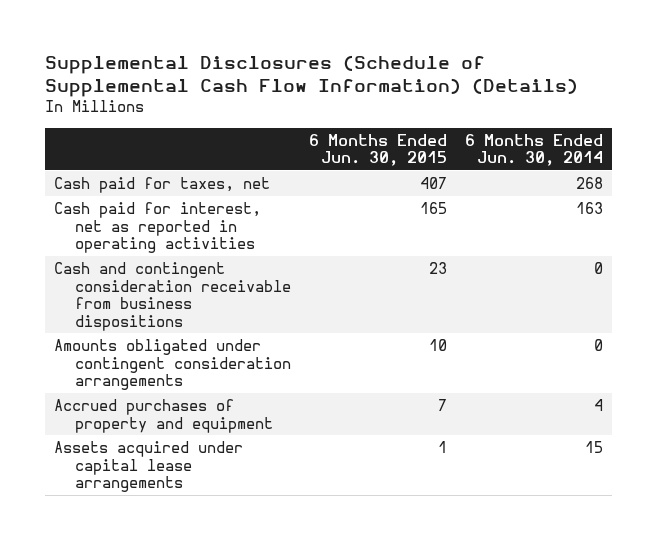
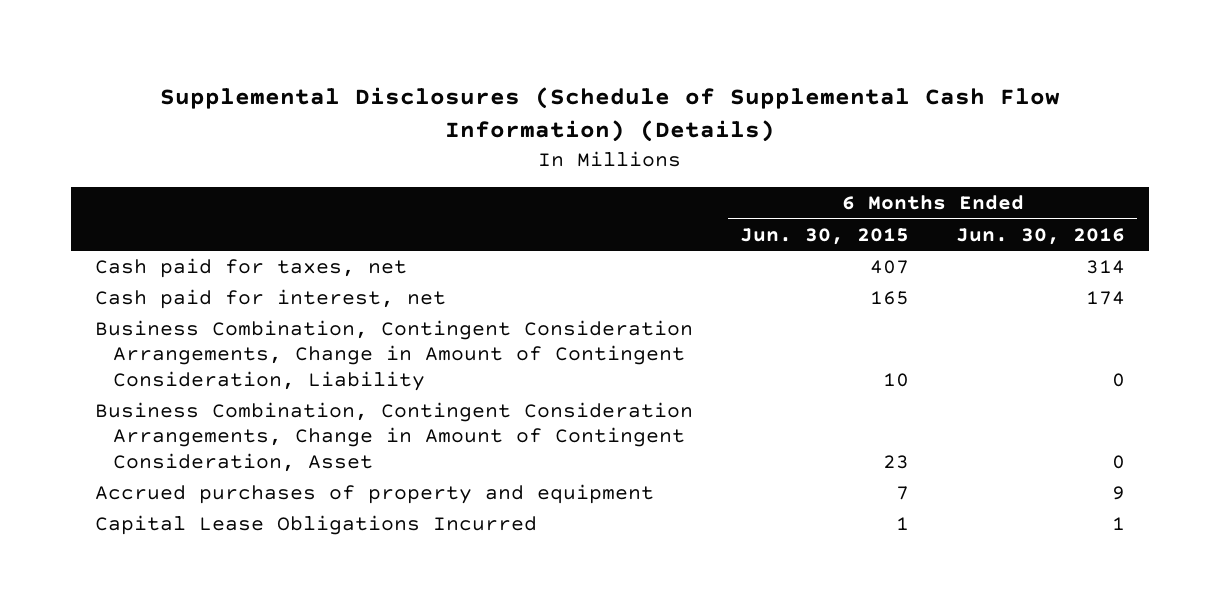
- | 6 Months Ended Jun. 30, 2015 | 6 Months Ended Jun. 30, 2014
+ | 6 Months Ended Jun. 30, 2015 | 6 Months Ended Jun. 30, 2016
- Cash paid for interest, net as reported in operating activities | 165 | 163
- Cash and contingent consideration receivable from business dispositions | 23 | 0
- Amounts obligated under contingent consideration arrangements | 10 | 0
+ Cash paid for interest, net | 165 | 174
+ Business Combination, Contingent Consideration Arrangements, Change in Amount of Contingent Consideration, Liability | 10 | 0
+ Business Combination, Contingent Consideration Arrangements, Change in Amount of Contingent Consideration, Asset | 23 | 0
- Assets acquired under capital lease arrangements | 1 | 15
+ Capital Lease Obligations Incurred | 1 | 1

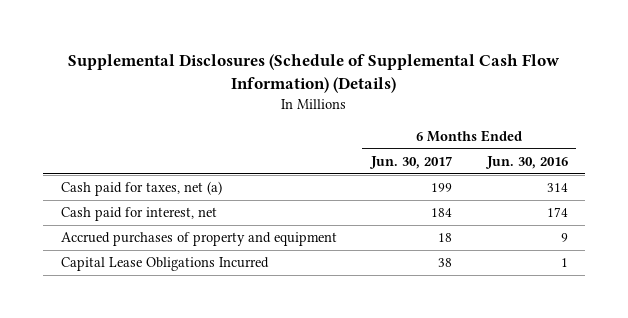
- | 6 Months Ended Jun. 30, 2015 | 6 Months Ended Jun. 30, 2016
+ | 6 Months Ended Jun. 30, 2017 | 6 Months Ended Jun. 30, 2016
- Cash paid for taxes, net | 407 | 314
+ Cash paid for taxes, net (a) | 199 | 314
- Business Combination, Contingent Consideration Arrangements, Change in Amount of Contingent Consideration, Liability | 10 | 0
- Business Combination, Contingent Consideration Arrangements, Change in Amount of Contingent Consideration, Asset | 23 | 0

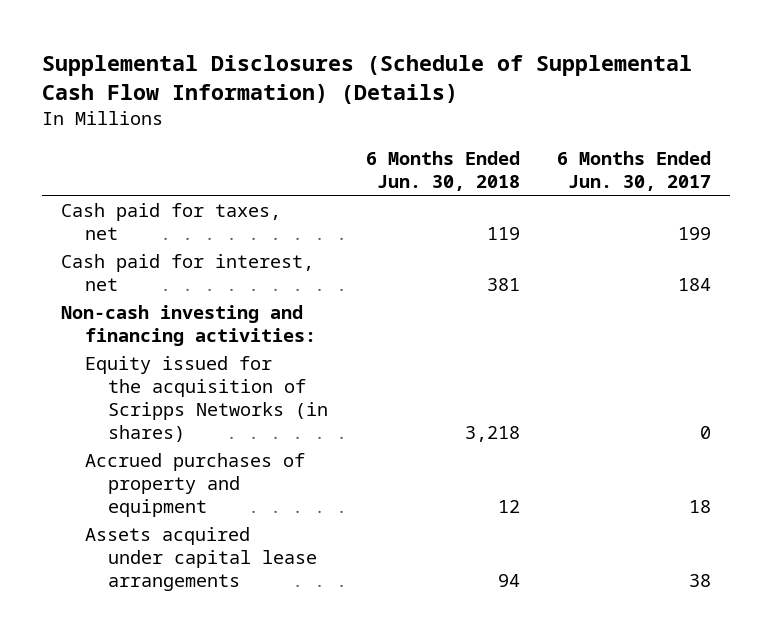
- | 6 Months Ended Jun. 30, 2017 | 6 Months Ended Jun. 30, 2016
+ | 6 Months Ended Jun. 30, 2018 | 6 Months Ended Jun. 30, 2017
- Cash paid for taxes, net (a) | 199 | 314
+ Cash paid for taxes, net | 119 | 199
+ Non-cash investing and financing activities:
+ Equity issued for the acquisition of Scripps Networks (in shares) | 3,218 | 0
- Capital Lease Obligations Incurred | 38 | 1
+ Assets acquired under capital lease arrangements | 94 | 38

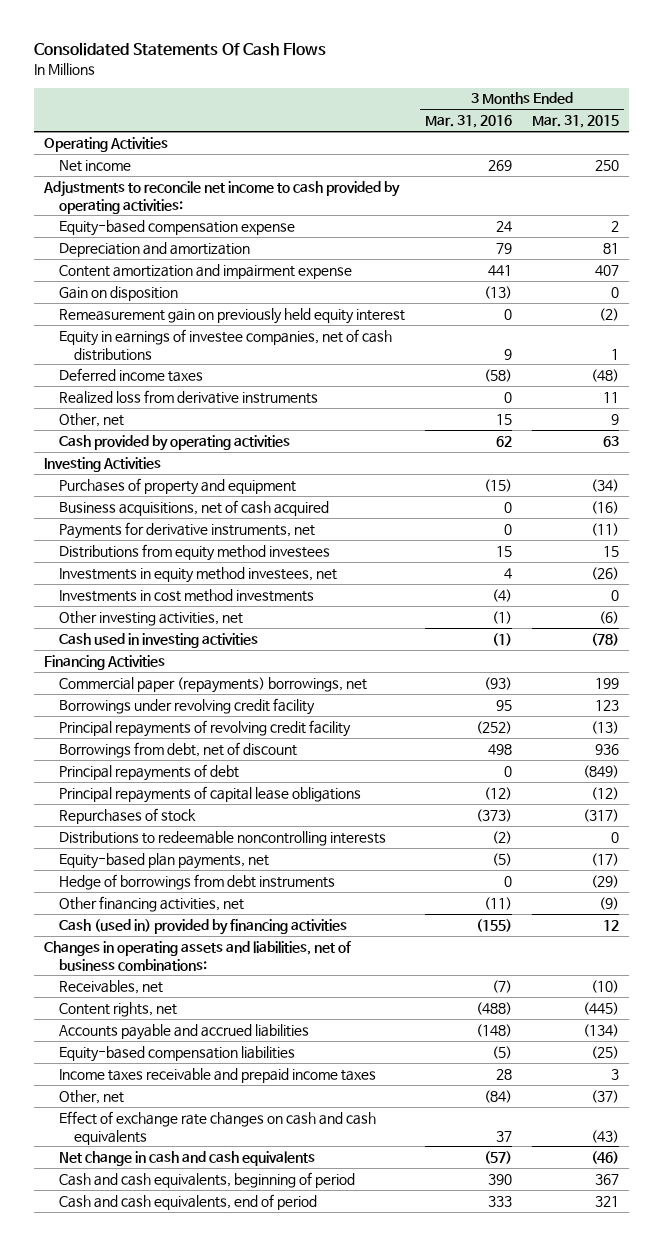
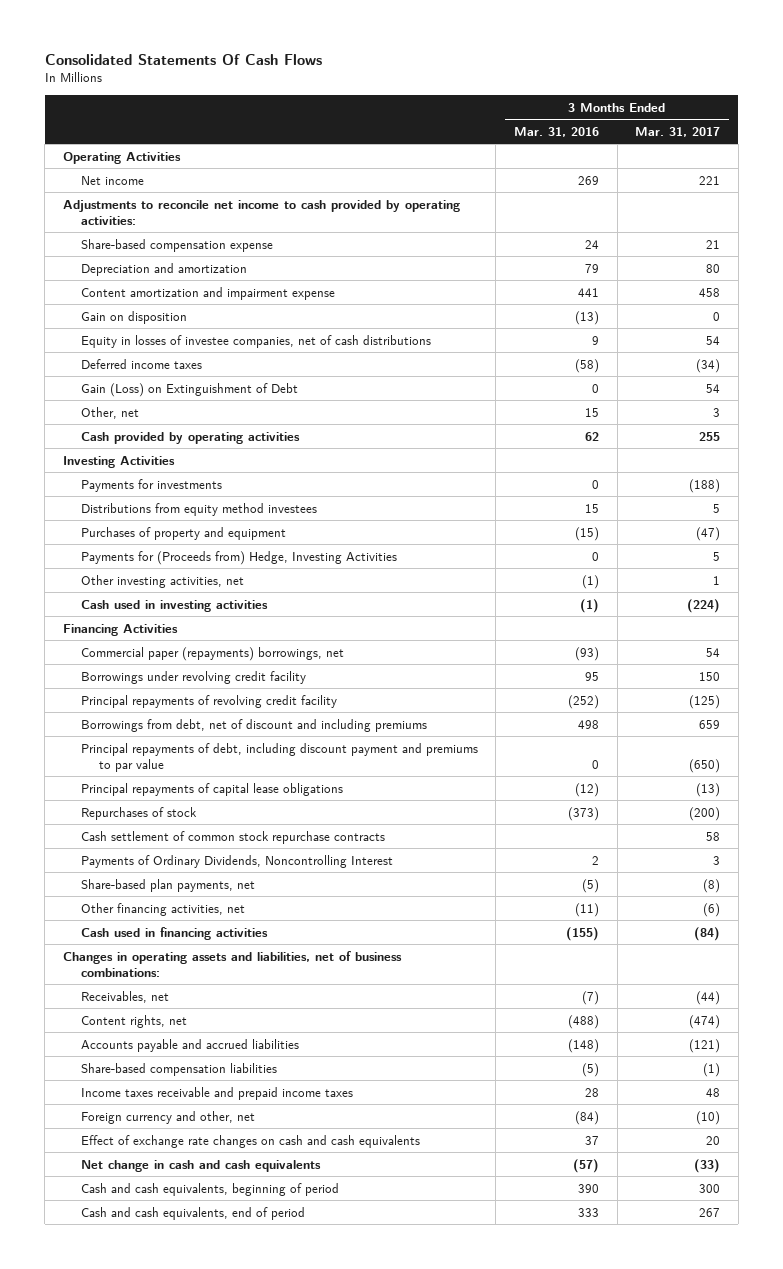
- | 3 Months Ended Mar. 31, 2016 | 3 Months Ended Mar. 31, 2015
+ | 3 Months Ended Mar. 31, 2016 | 3 Months Ended Mar. 31, 2017
- Equity-based compensation expense | 24 | 2
+ Share-based compensation expense | 24 | 21
- Remeasurement gain on previously held equity interest | 0 | (2)
- Equity in earnings of investee companies, net of cash distributions | 9 | 1
+ Equity in losses of investee companies, net of cash distributions | 9 | 54
- Realized loss from derivative instruments | 0 | 11
+ Gain (Loss) on Extinguishment of Debt | 0 | 54
- Business acquisitions, net of cash acquired | 0 | (16)
- Payments for derivative instruments, net | 0 | (11)
+ Payments for investments | 0 | (188)
- Investments in equity method investees, net | 4 | (26)
- Investments in cost method investments | (4) | 0
moved down: Purchases of property and equipment | (15) | (47)
+ Payments for (Proceeds from) Hedge, Investing Activities | 0 | 5
- Borrowings from debt, net of discount | 498 | 936
- Principal repayments of debt | 0 | (849)
+ Borrowings from debt, net of discount and including premiums | 498 | 659
+ Principal repayments of debt, including discount payment and premiums to par value | 0 | (650)
- Distributions to redeemable noncontrolling interests | (2) | 0
- Equity-based plan payments, net | (5) | (17)
- Hedge of borrowings from debt instruments | 0 | (29)
+ Cash settlement of common stock repurchase contracts | | 58
+ Payments of Ordinary Dividends, Noncontrolling Interest | 2 | 3
+ Share-based plan payments, net | (5) | (8)
- Cash (used in) provided by financing activities | (155) | 12
+ Cash used in financing activities | (155) | (84)
- Equity-based compensation liabilities | (5) | (25)
+ Share-based compensation liabilities | (5) | (1)
- Other, net | (84) | (37)
+ Foreign currency and other, net | (84) | (10)

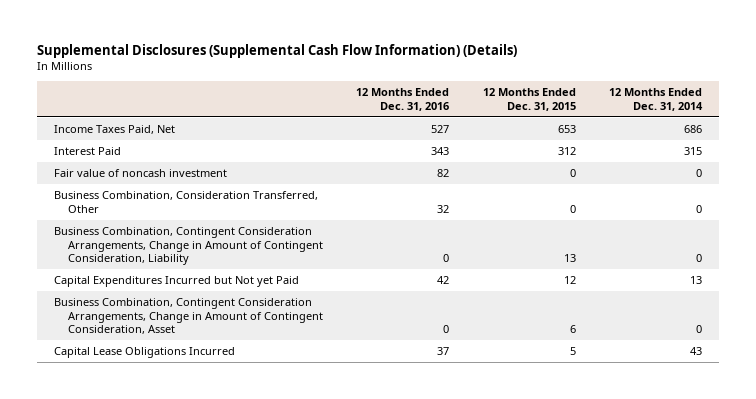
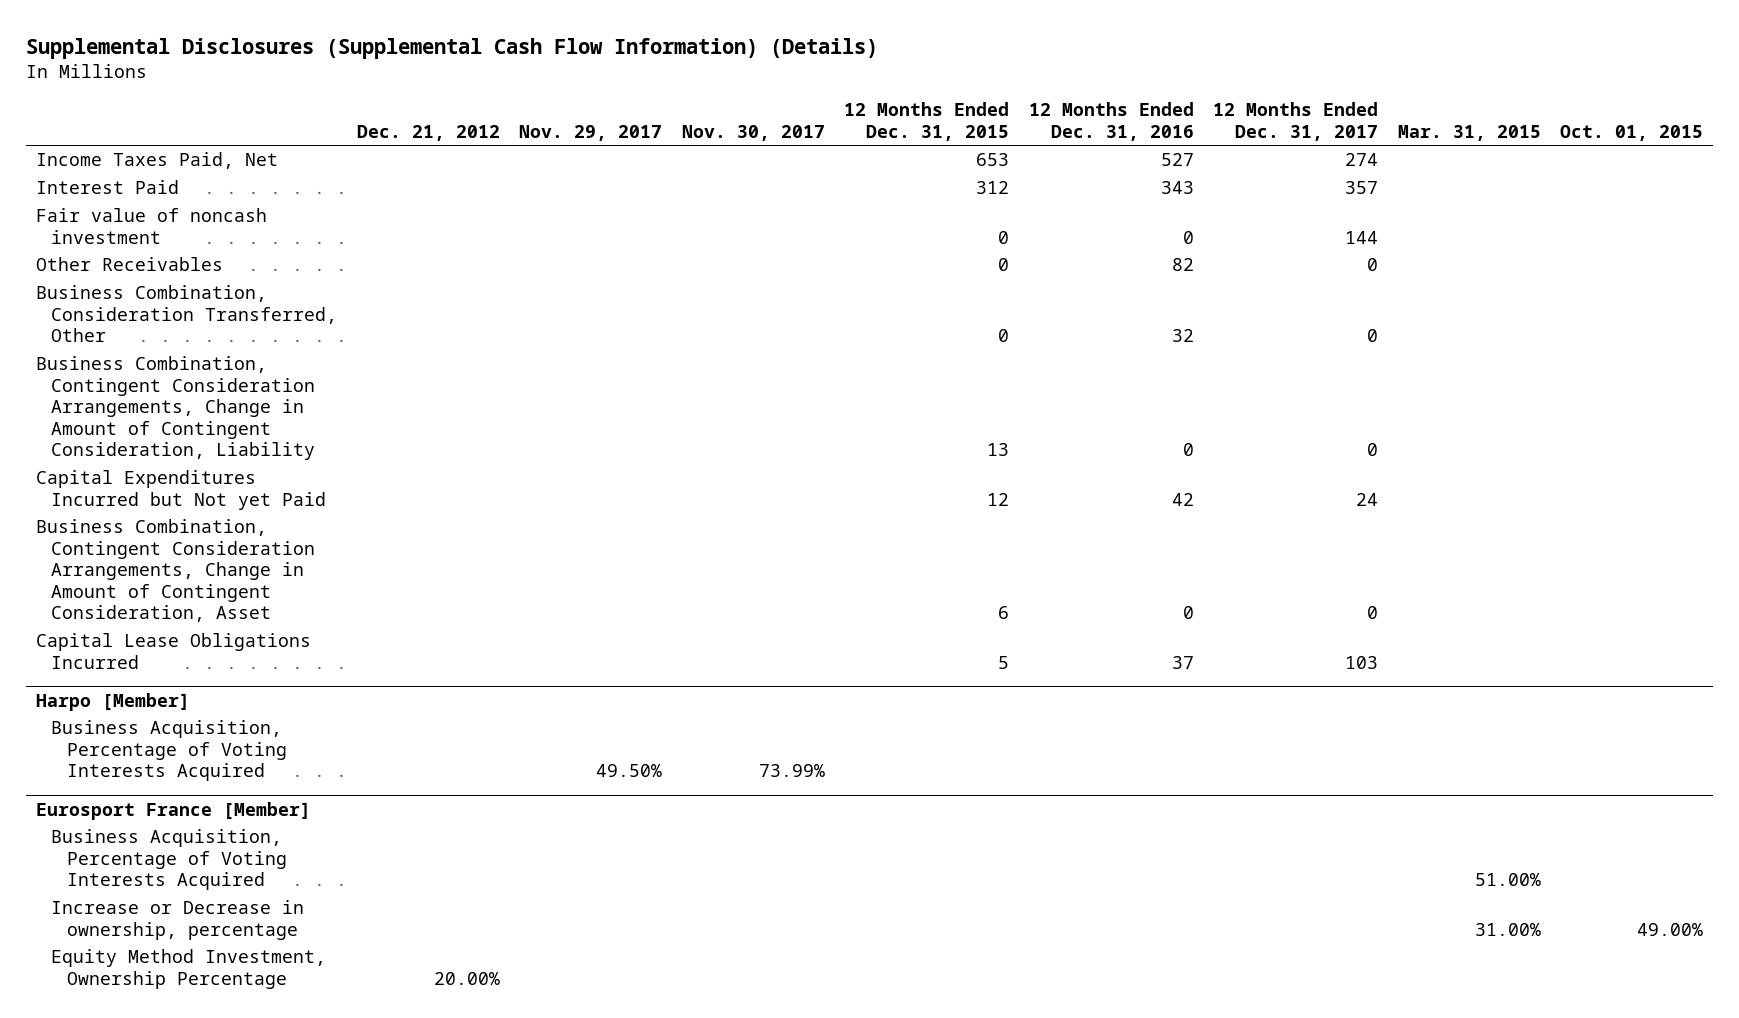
- | 12 Months Ended Dec. 31, 2016 | 12 Months Ended Dec. 31, 2015 | 12 Months Ended Dec. 31, 2014
+ | Dec. 21, 2012 | Nov. 29, 2017 | Nov. 30, 2017 | 12 Months Ended Dec. 31, 2015 | 12 Months Ended Dec. 31, 2016 | 12 Months Ended Dec. 31, 2017 | Mar. 31, 2015 | Oct. 01, 2015
- Fair value of noncash investment | 82 | 0 | 0
+ Fair value of noncash investment | | | | 0 | 0 | 144 | |
+ Other Receivables | | | | 0 | 82 | 0 | |
+ Harpo [Member]
+ Business Acquisition, Percentage of Voting Interests Acquired | | 49.50% | 73.99% | | | | |
+ Eurosport France [Member]
+ Business Acquisition, Percentage of Voting Interests Acquired | | | | | | | 51.00% |
+ Increase or Decrease in ownership, percentage | | | | | | | 31.00% | 49.00%
+ Equity Method Investment, Ownership Percentage | 20.00% | | | | | | |

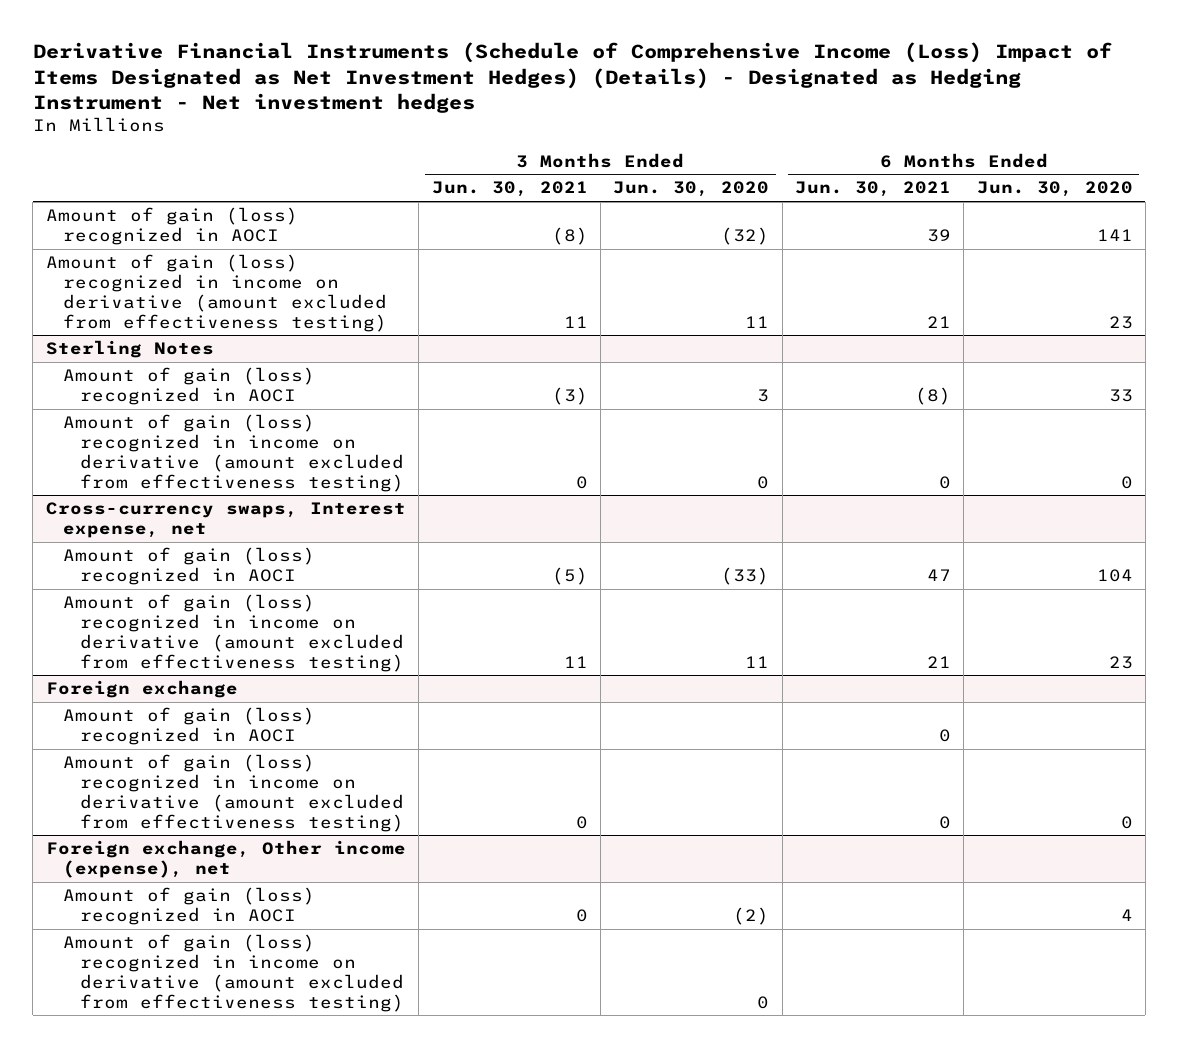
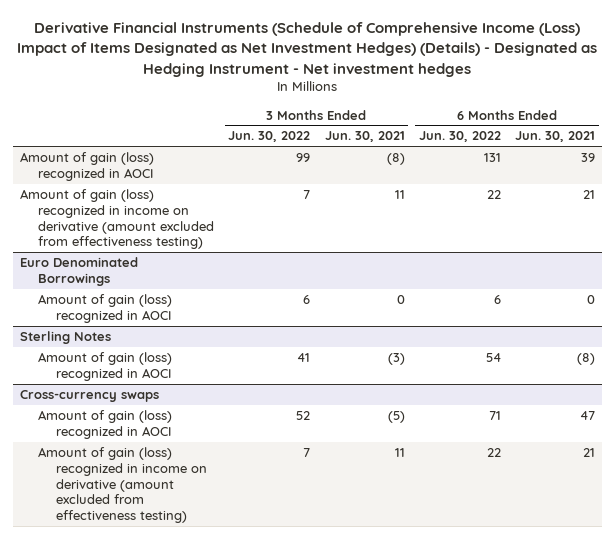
- | 3 Months Ended Jun. 30, 2021 | 3 Months Ended Jun. 30, 2020 | 6 Months Ended Jun. 30, 2021 | 6 Months Ended Jun. 30, 2020
+ | 3 Months Ended Jun. 30, 2022 | 3 Months Ended Jun. 30, 2021 | 6 Months Ended Jun. 30, 2022 | 6 Months Ended Jun. 30, 2021
+ Euro Denominated Borrowings
+ Amount of gain (loss) recognized in AOCI | 6 | 0 | 6 | 0
@ Sterling Notes
- Amount of gain (loss) recognized in income on derivative (amount excluded from effectiveness testing) | 0 | 0 | 0 | 0
- Cross-currency swaps, Interest expense, net
+ Cross-currency swaps
- Foreign exchange
- Amount of gain (loss) recognized in AOCI | | | 0 |
- Amount of gain (loss) recognized in income on derivative (amount excluded from effectiveness testing) | 0 | | 0 | 0
- Foreign exchange, Other income (expense), net
- Amount of gain (loss) recognized in AOCI | 0 | (2) | | 4
- Amount of gain (loss) recognized in income on derivative (amount excluded from effectiveness testing) | | 0 | |

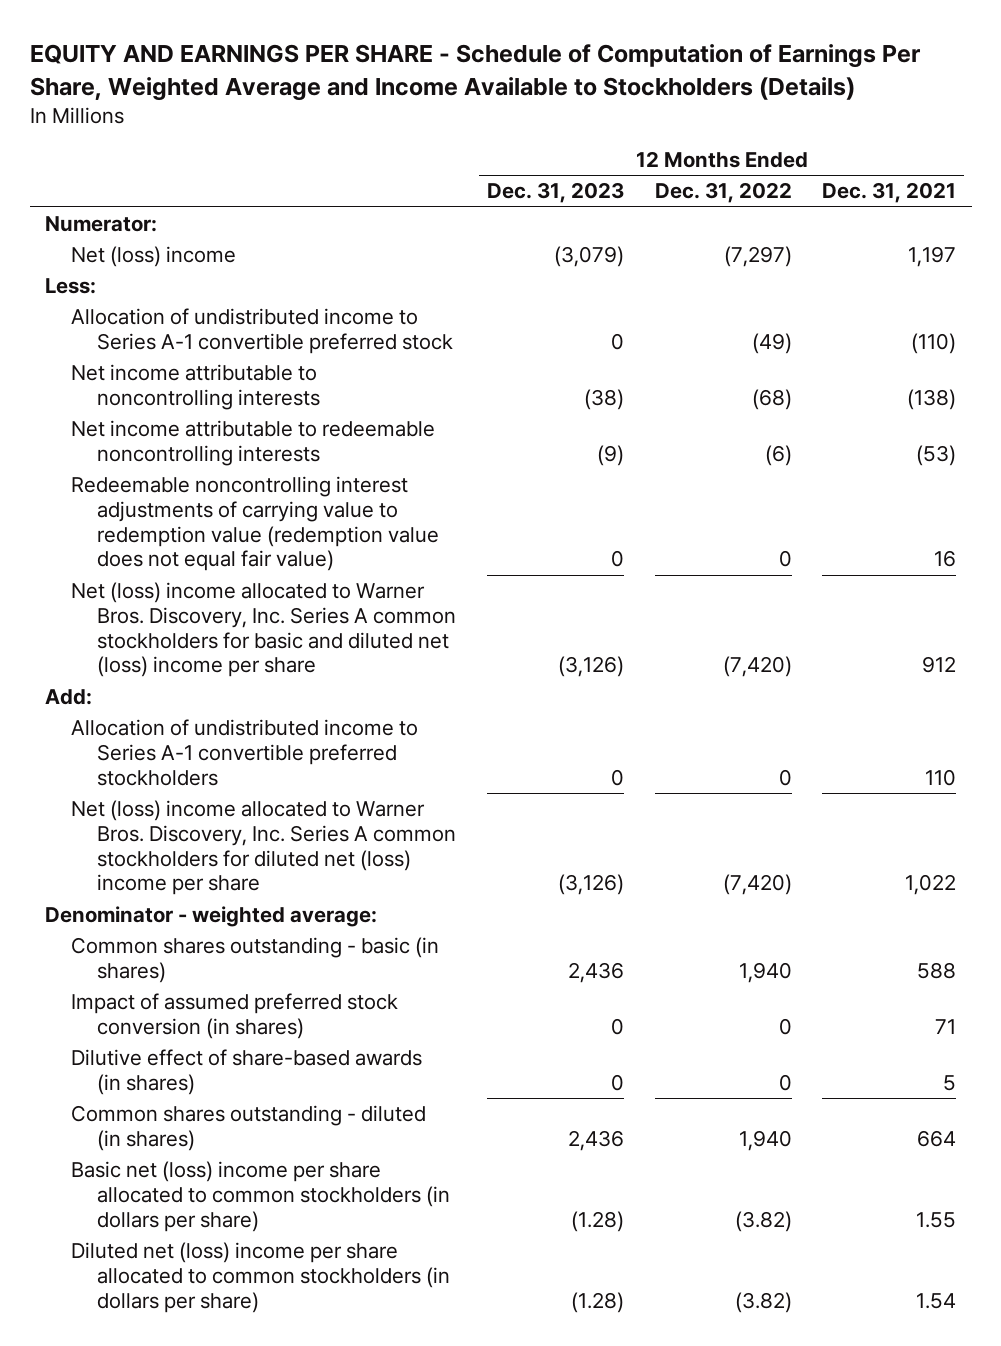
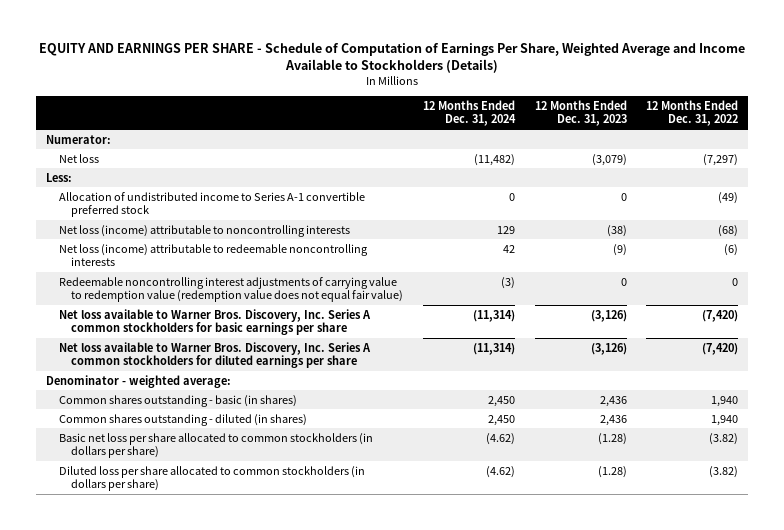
- | 12 Months Ended Dec. 31, 2023 | 12 Months Ended Dec. 31, 2022 | 12 Months Ended Dec. 31, 2021
+ | 12 Months Ended Dec. 31, 2024 | 12 Months Ended Dec. 31, 2023 | 12 Months Ended Dec. 31, 2022
- Net (loss) income | (3,079) | (7,297) | 1,197
+ Net loss | (11,482) | (3,079) | (7,297)
- Net income attributable to noncontrolling interests | (38) | (68) | (138)
- Net income attributable to redeemable noncontrolling interests | (9) | (6) | (53)
+ Net loss (income) attributable to noncontrolling interests | 129 | (38) | (68)
+ Net loss (income) attributable to redeemable noncontrolling interests | 42 | (9) | (6)
- Net (loss) income allocated to Warner Bros. Discovery, Inc. Series A common stockholders for basic and diluted net (loss) income per share | (3,126) | (7,420) | 912
- Add:
- Allocation of undistributed income to Series A-1 convertible preferred stockholders | 0 | 0 | 110
- Net (loss) income allocated to Warner Bros. Discovery, Inc. Series A common stockholders for diluted net (loss) income per share | (3,126) | (7,420) | 1,022
+ Net loss available to Warner Bros. Discovery, Inc. Series A common stockholders for basic earnings per share | (11,314) | (3,126) | (7,420)
+ Net loss available to Warner Bros. Discovery, Inc. Series A common stockholders for diluted earnings per share | (11,314) | (3,126) | (7,420)
- Impact of assumed preferred stock conversion (in shares) | 0 | 0 | 71
- Dilutive effect of share-based awards (in shares) | 0 | 0 | 5
- Basic net (loss) income per share allocated to common stockholders (in dollars per share) | (1.28) | (3.82) | 1.55
- Diluted net (loss) income per share allocated to common stockholders (in dollars per share) | (1.28) | (3.82) | 1.54
+ Basic net loss per share allocated to common stockholders (in dollars per share) | (4.62) | (1.28) | (3.82)
+ Diluted loss per share allocated to common stockholders (in dollars per share) | (4.62) | (1.28) | (3.82)

